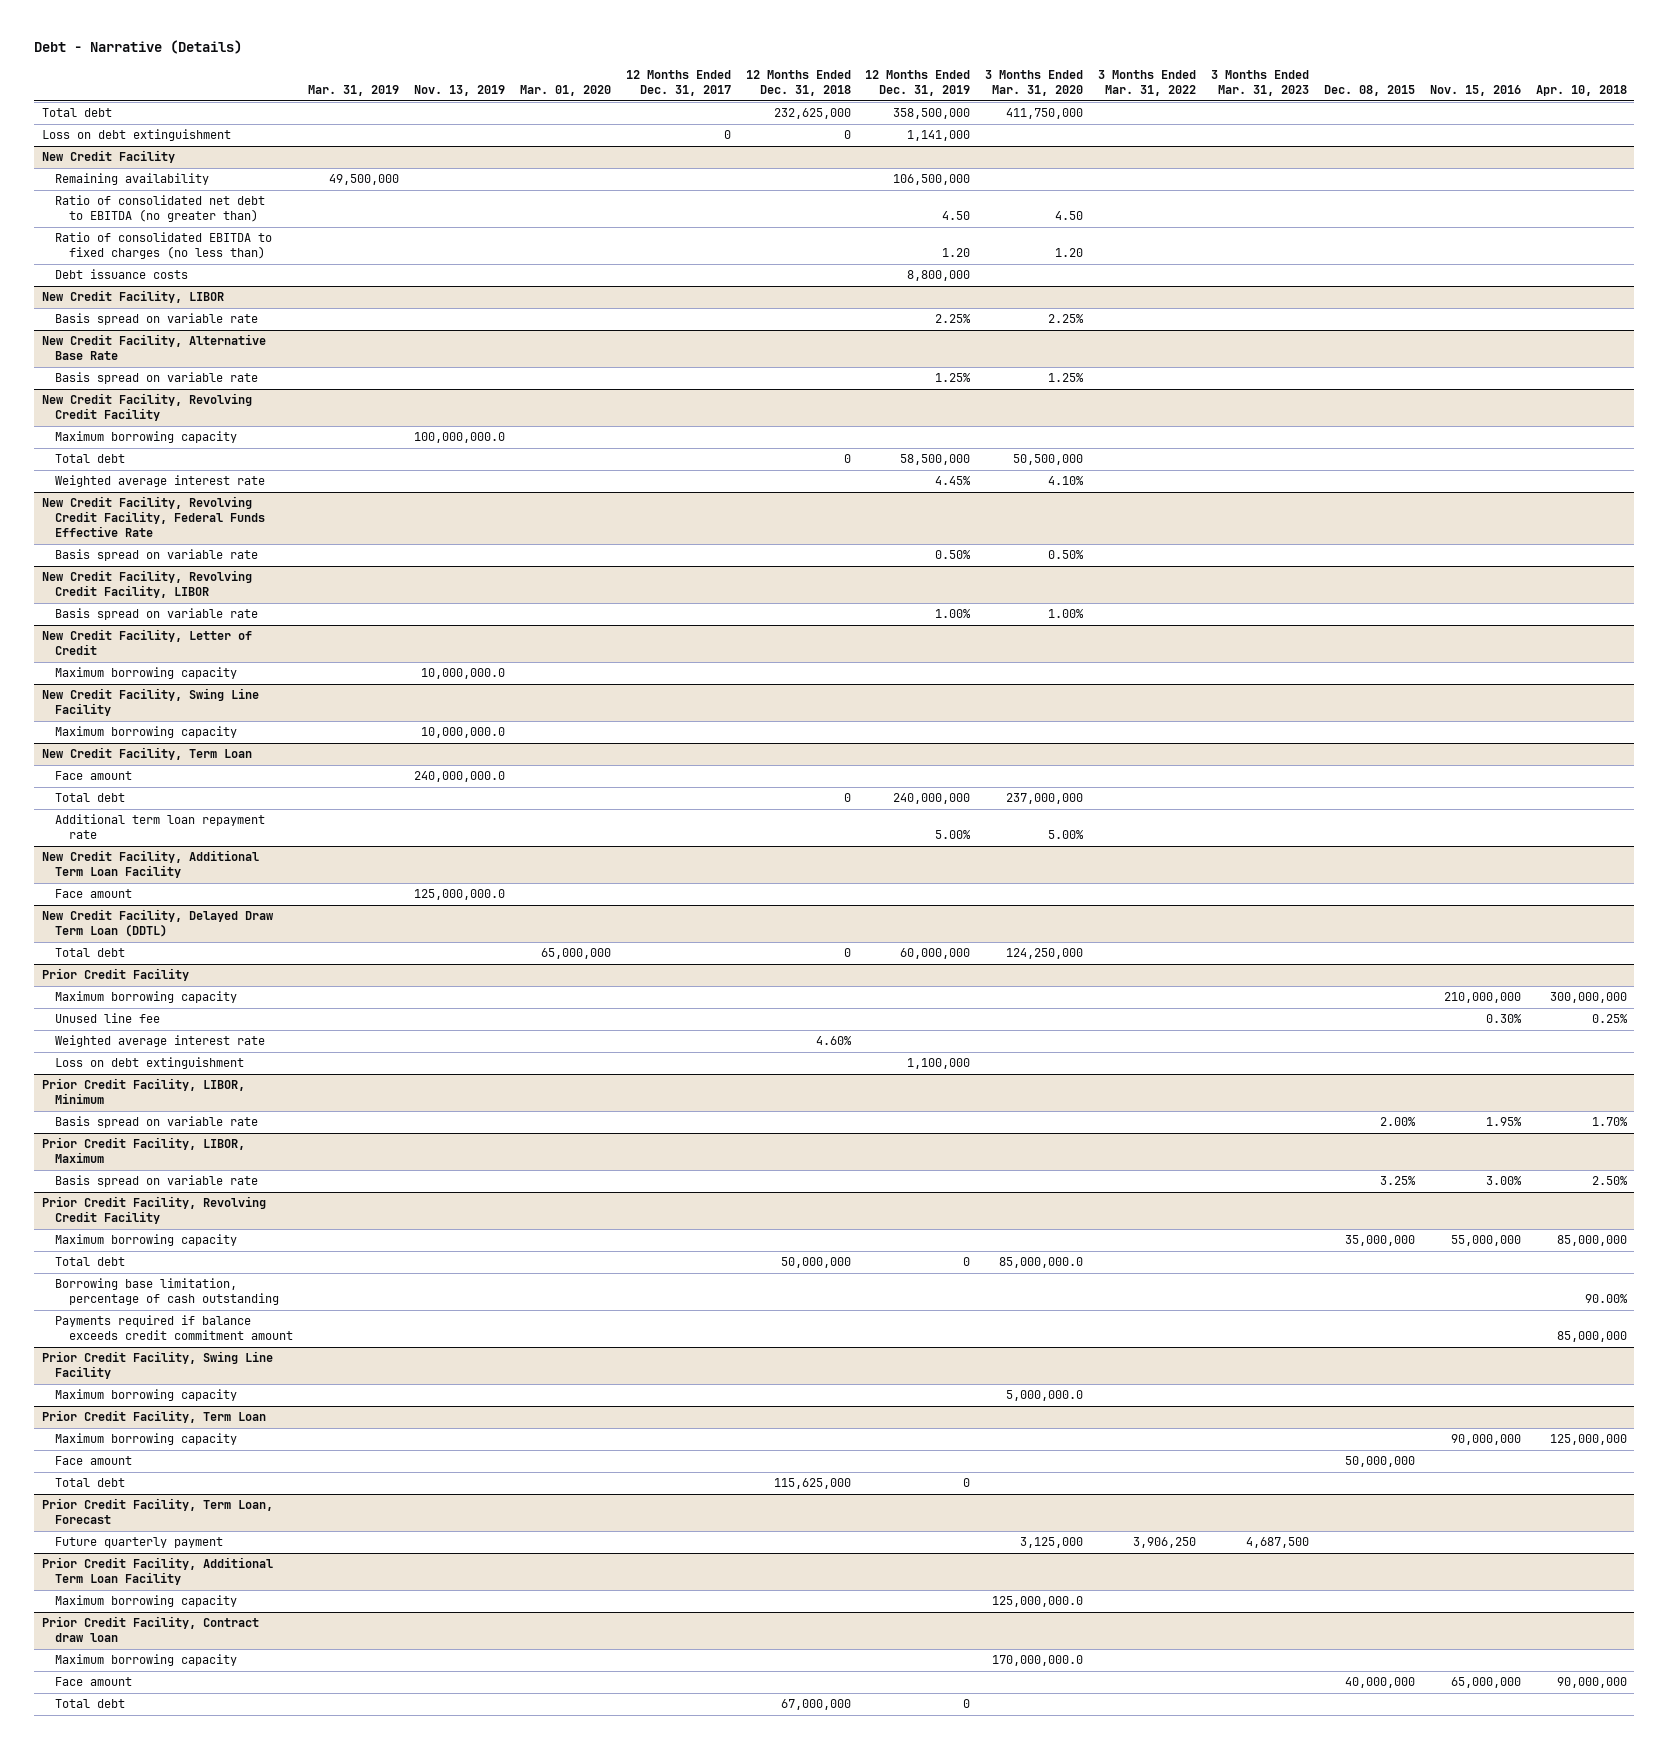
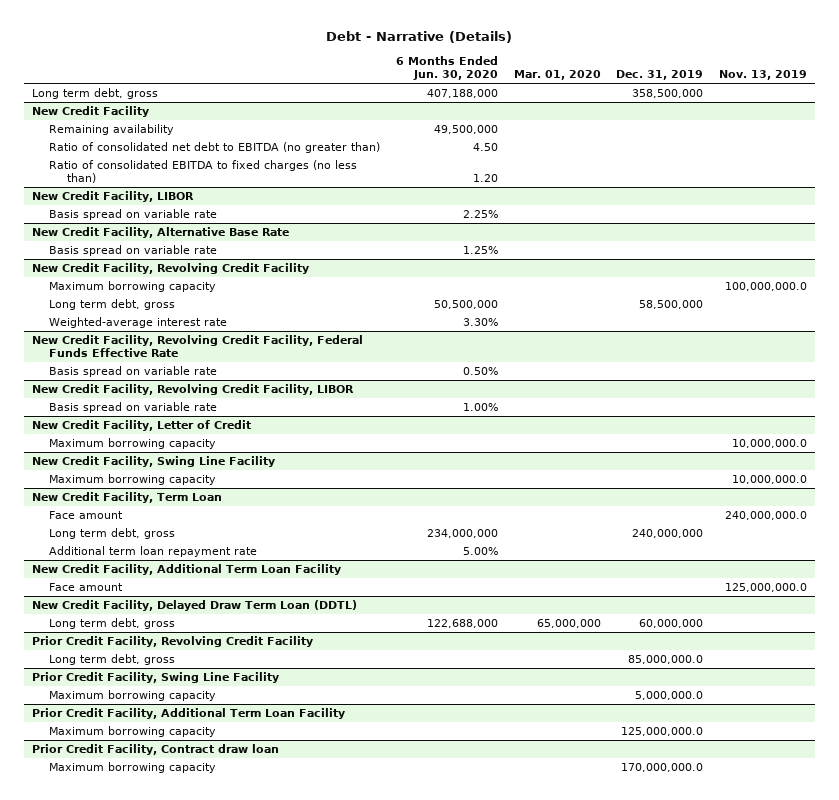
- | Mar. 31, 2019 | Nov. 13, 2019 | Mar. 01, 2020 | 12 Months Ended Dec. 31, 2017 | 12 Months Ended Dec. 31, 2018 | 12 Months Ended Dec. 31, 2019 | 3 Months Ended Mar. 31, 2020 | 3 Months Ended Mar. 31, 2022 | 3 Months Ended Mar. 31, 2023 | Dec. 08, 2015 | Nov. 15, 2016 | Apr. 10, 2018
+ | 6 Months Ended Jun. 30, 2020 | Mar. 01, 2020 | Dec. 31, 2019 | Nov. 13, 2019
- Total debt | | | | | 232,625,000 | 358,500,000 | 411,750,000 | | | | |
- Loss on debt extinguishment | | | | 0 | 0 | 1,141,000 | | | | | |
+ Long term debt, gross | 407,188,000 | | 358,500,000 |
@ New Credit Facility
- Debt issuance costs | | | | | | 8,800,000 | | | | | |
@ New Credit Facility, Revolving Credit Facility
- Total debt | | | | | 0 | 58,500,000 | 50,500,000 | | | | |
- Weighted average interest rate | | | | | | 4.45% | 4.10% | | | | |
+ Long term debt, gross | 50,500,000 | | 58,500,000 |
+ Weighted-average interest rate | 3.30% | | |
@ New Credit Facility, Term Loan
- Total debt | | | | | 0 | 240,000,000 | 237,000,000 | | | | |
+ Long term debt, gross | 234,000,000 | | 240,000,000 |
@ New Credit Facility, Delayed Draw Term Loan (DDTL)
- Total debt | | | 65,000,000 | | 0 | 60,000,000 | 124,250,000 | | | | |
- Prior Credit Facility
- Maximum borrowing capacity | | | | | | | | | | | 210,000,000 | 300,000,000
- Unused line fee | | | | | | | | | | | 0.30% | 0.25%
- Weighted average interest rate | | | | | 4.60% | | | | | | |
- Loss on debt extinguishment | | | | | | 1,100,000 | | | | | |
- Prior Credit Facility, LIBOR, Minimum
- Basis spread on variable rate | | | | | | | | | | 2.00% | 1.95% | 1.70%
- Prior Credit Facility, LIBOR, Maximum
- Basis spread on variable rate | | | | | | | | | | 3.25% | 3.00% | 2.50%
@ New Credit Facility, Delayed Draw Term Loan (DDTL)
+ Long term debt, gross | 122,688,000 | 65,000,000 | 60,000,000 |
@ Prior Credit Facility, Revolving Credit Facility
- Maximum borrowing capacity | | | | | | | | | | 35,000,000 | 55,000,000 | 85,000,000
- Total debt | | | | | 50,000,000 | 0 | 85,000,000.0 | | | | |
- Borrowing base limitation, percentage of cash outstanding | | | | | | | | | | | | 90.00%
- Payments required if balance exceeds credit commitment amount | | | | | | | | | | | | 85,000,000
+ Long term debt, gross | | | 85,000,000.0 |
- Prior Credit Facility, Term Loan
- Maximum borrowing capacity | | | | | | | | | | | 90,000,000 | 125,000,000
- Face amount | | | | | | | | | | 50,000,000 | |
- Total debt | | | | | 115,625,000 | 0 | | | | | |
- Prior Credit Facility, Term Loan, Forecast
- Future quarterly payment | | | | | | | 3,125,000 | 3,906,250 | 4,687,500 | | |
@ Prior Credit Facility, Contract draw loan
- Face amount | | | | | | | | | | 40,000,000 | 65,000,000 | 90,000,000
- Total debt | | | | | 67,000,000 | 0 | | | | | |

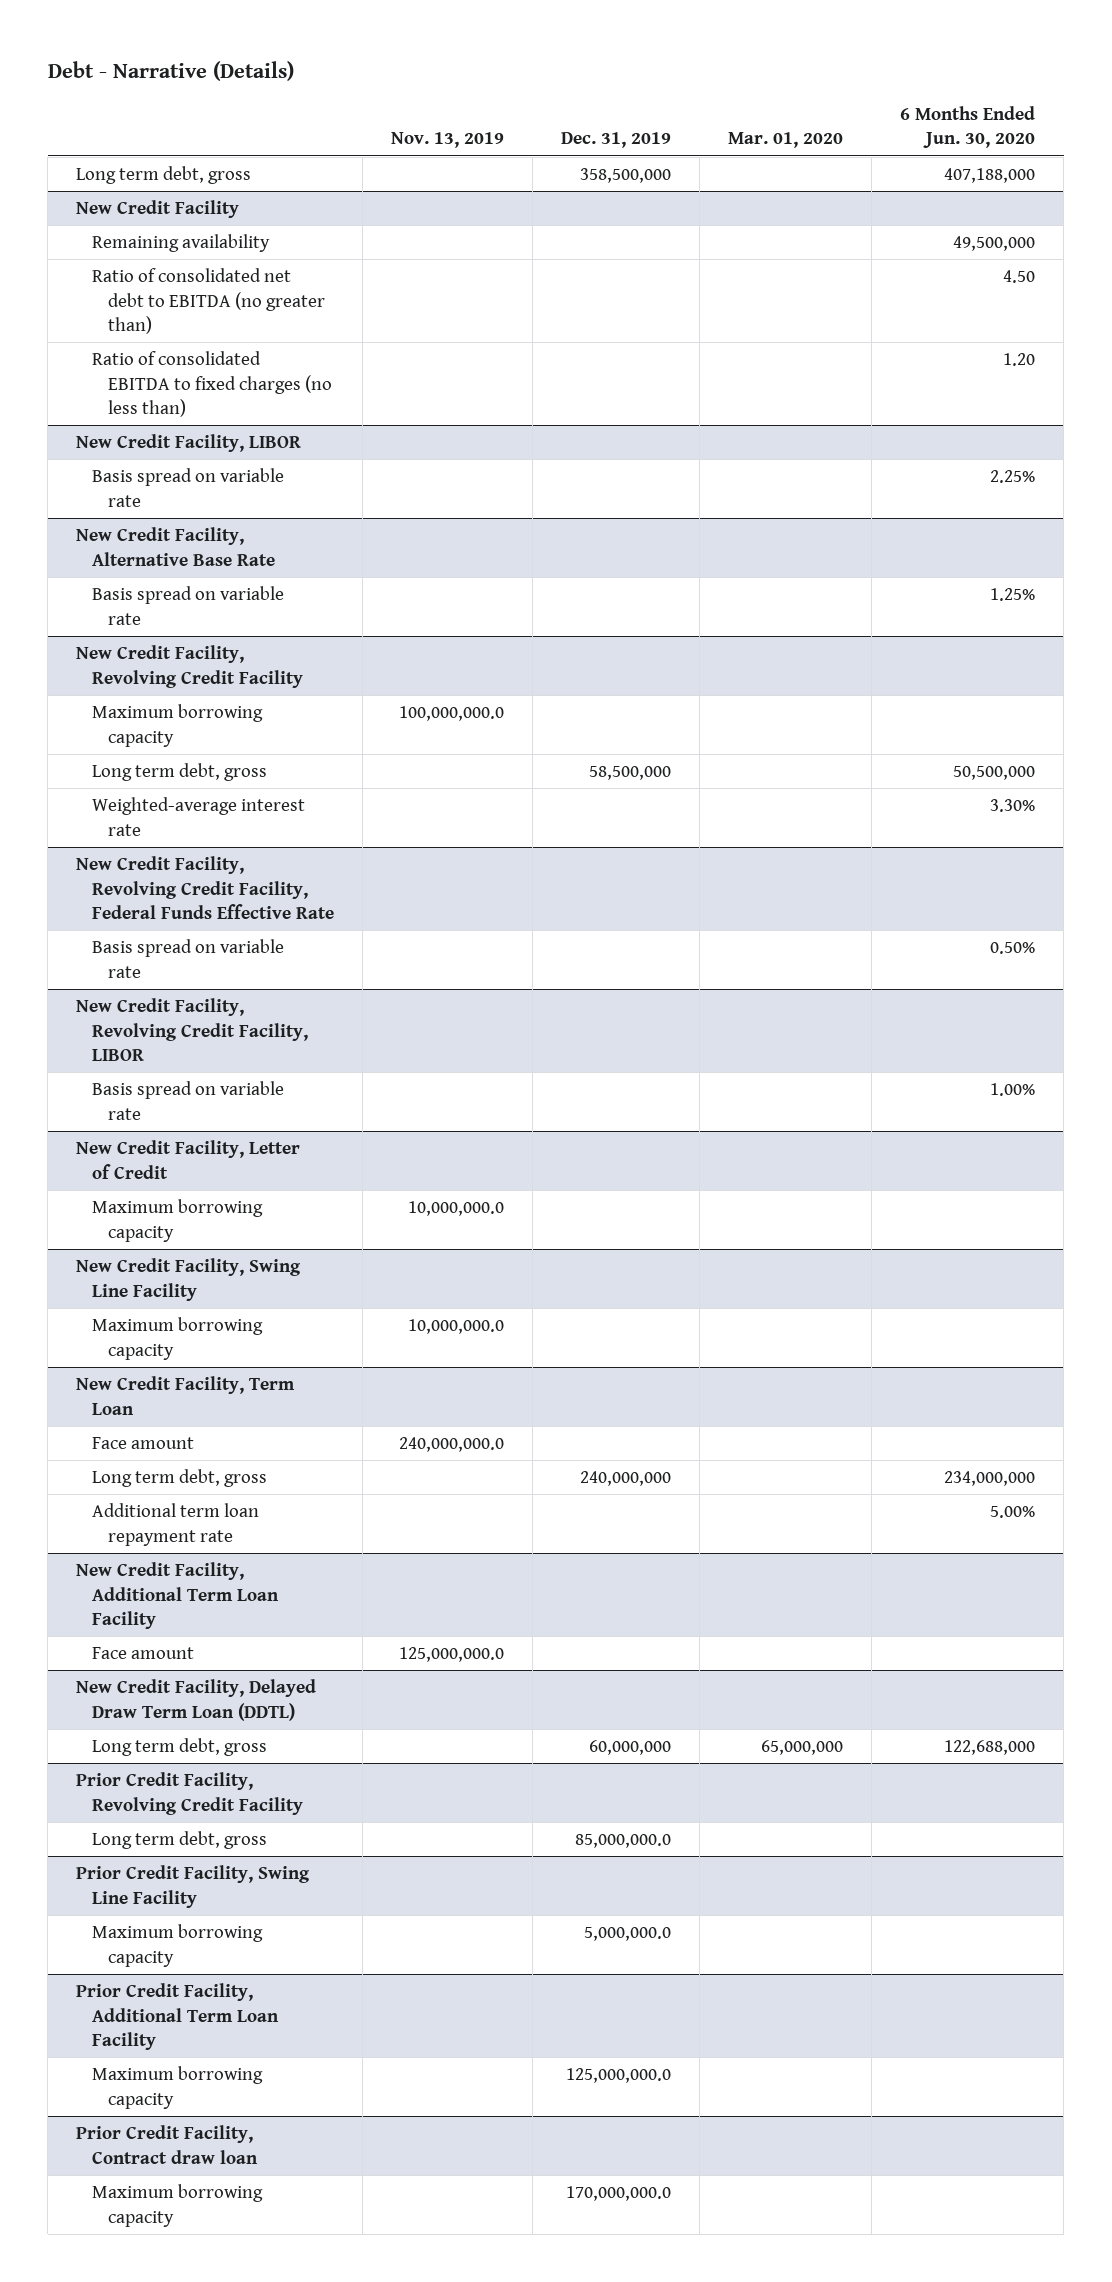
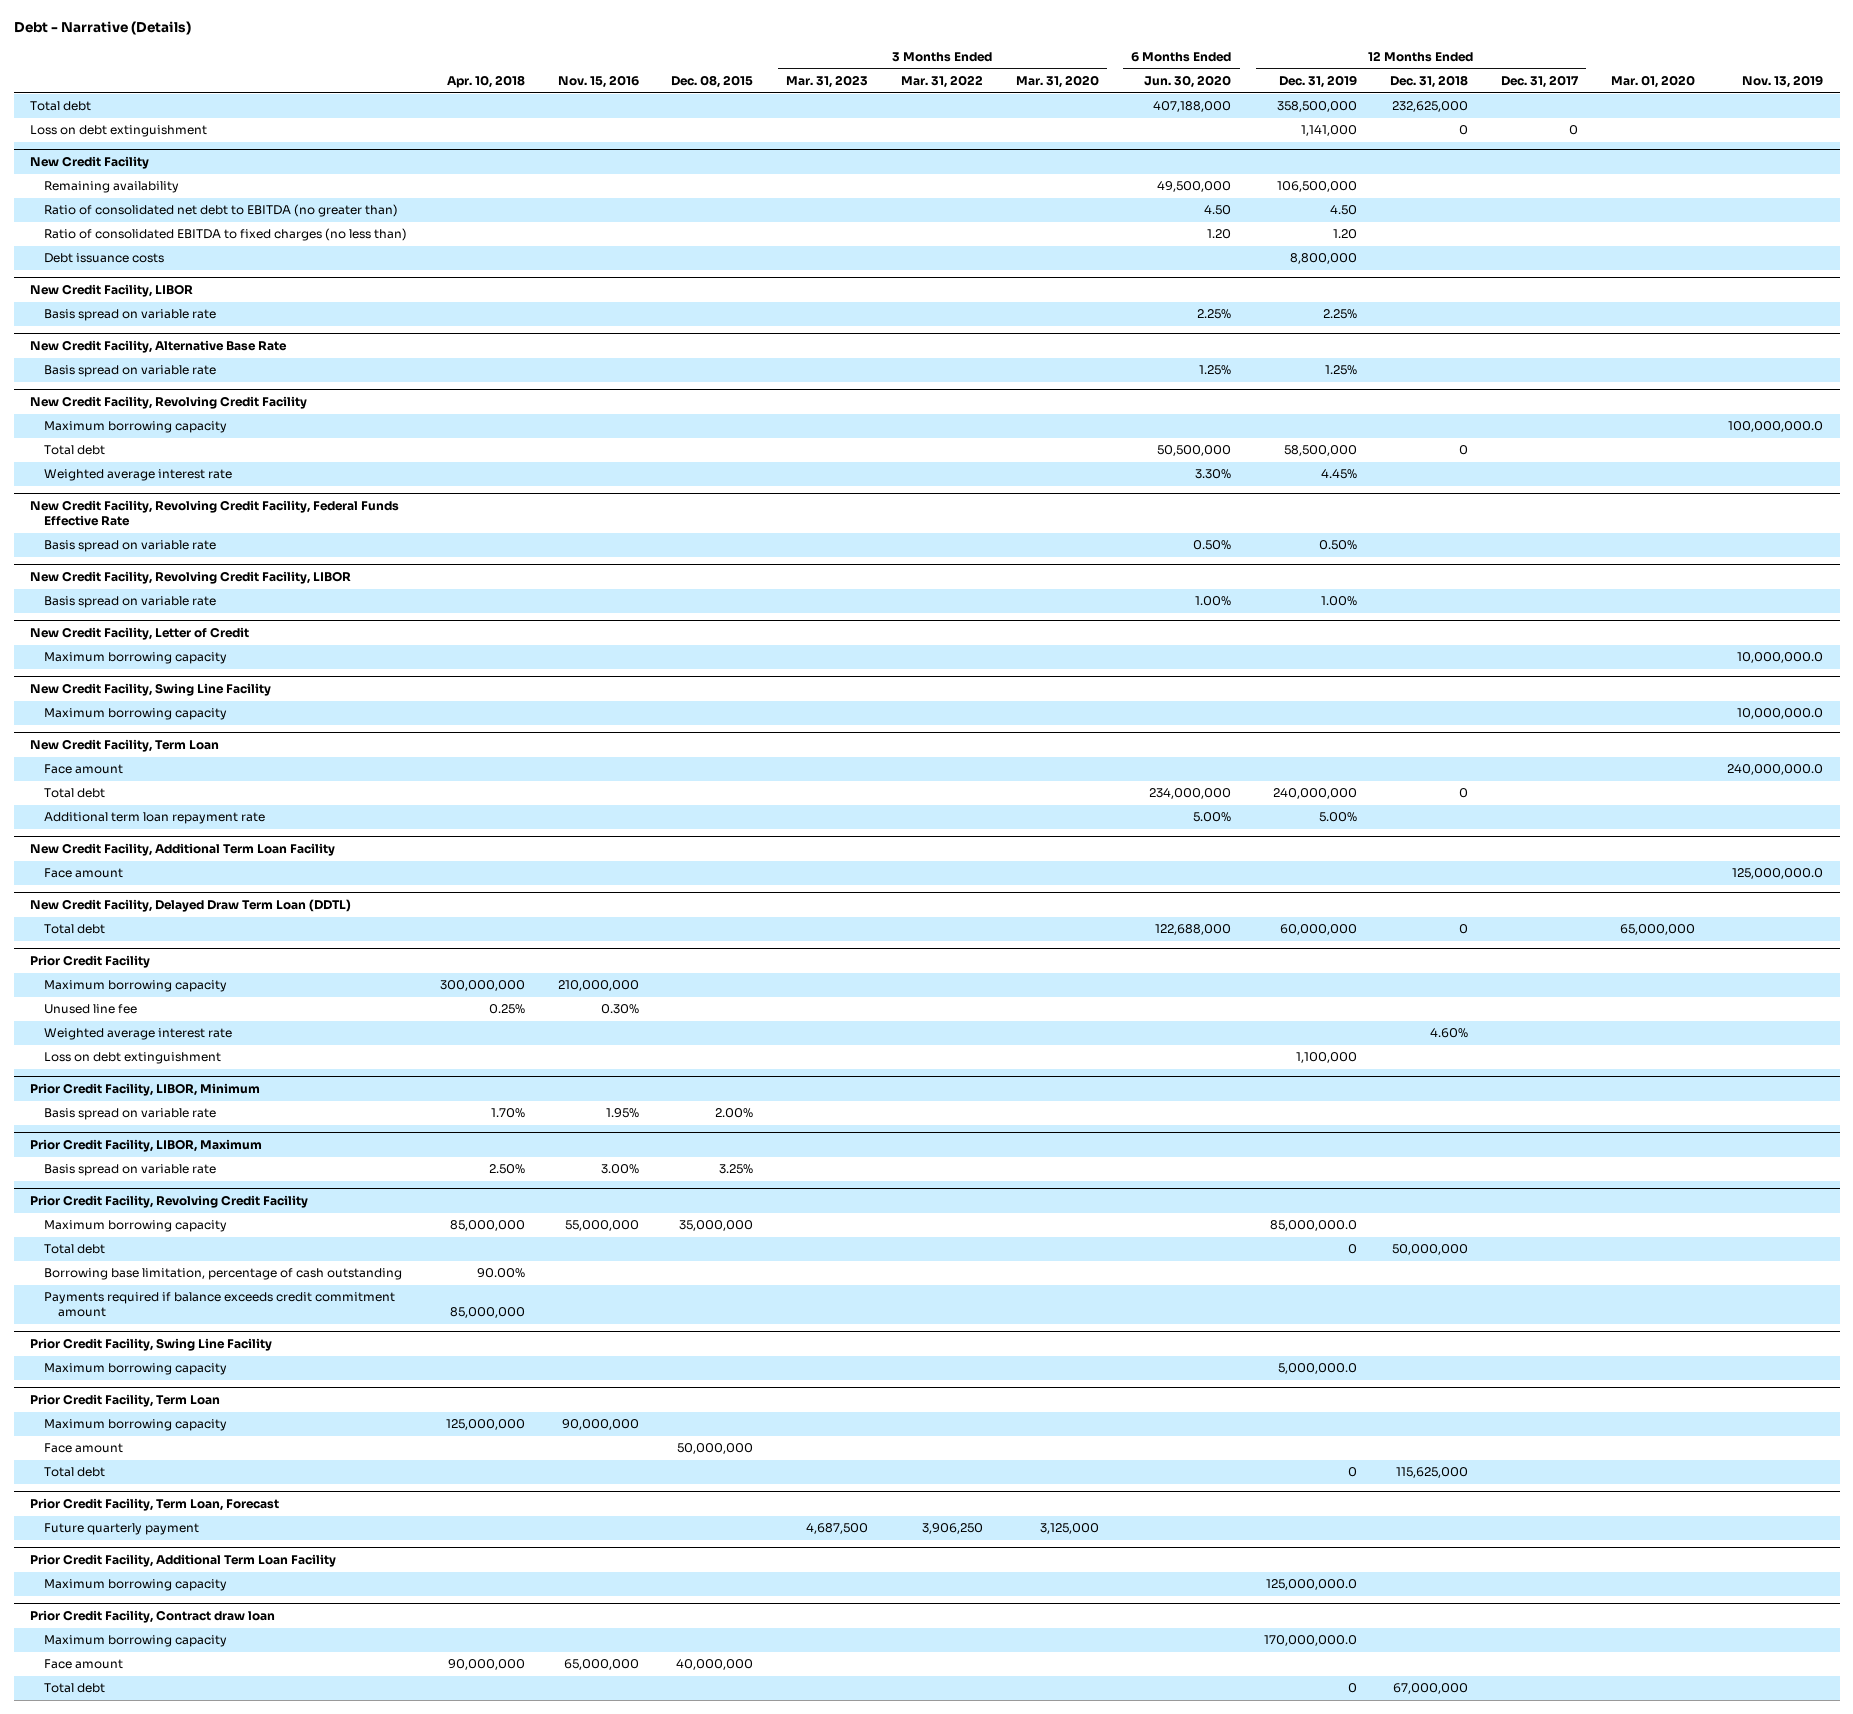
- | Nov. 13, 2019 | Dec. 31, 2019 | Mar. 01, 2020 | 6 Months Ended Jun. 30, 2020
+ | Apr. 10, 2018 | Nov. 15, 2016 | Dec. 08, 2015 | 3 Months Ended Mar. 31, 2023 | 3 Months Ended Mar. 31, 2022 | 3 Months Ended Mar. 31, 2020 | 6 Months Ended Jun. 30, 2020 | 12 Months Ended Dec. 31, 2019 | 12 Months Ended Dec. 31, 2018 | 12 Months Ended Dec. 31, 2017 | Mar. 01, 2020 | Nov. 13, 2019
- Long term debt, gross | | 358,500,000 | | 407,188,000
+ Total debt | | | | | | | 407,188,000 | 358,500,000 | 232,625,000 | | |
+ Loss on debt extinguishment | | | | | | | | 1,141,000 | 0 | 0 | |
@ New Credit Facility
+ Debt issuance costs | | | | | | | | 8,800,000 | | | |
@ New Credit Facility, Revolving Credit Facility
- Long term debt, gross | | 58,500,000 | | 50,500,000
- Weighted-average interest rate | | | | 3.30%
+ Total debt | | | | | | | 50,500,000 | 58,500,000 | 0 | | |
+ Weighted average interest rate | | | | | | | 3.30% | 4.45% | | | |
@ New Credit Facility, Term Loan
- Long term debt, gross | | 240,000,000 | | 234,000,000
+ Total debt | | | | | | | 234,000,000 | 240,000,000 | 0 | | |
@ New Credit Facility, Delayed Draw Term Loan (DDTL)
- Long term debt, gross | | 60,000,000 | 65,000,000 | 122,688,000
+ Total debt | | | | | | | 122,688,000 | 60,000,000 | 0 | | 65,000,000 |
+ Prior Credit Facility
+ Maximum borrowing capacity | 300,000,000 | 210,000,000 | | | | | | | | | |
+ Unused line fee | 0.25% | 0.30% | | | | | | | | | |
+ Weighted average interest rate | | | | | | | | | 4.60% | | |
+ Loss on debt extinguishment | | | | | | | | 1,100,000 | | | |
+ Prior Credit Facility, LIBOR, Minimum
+ Basis spread on variable rate | 1.70% | 1.95% | 2.00% | | | | | | | | |
+ Prior Credit Facility, LIBOR, Maximum
+ Basis spread on variable rate | 2.50% | 3.00% | 3.25% | | | | | | | | |
@ Prior Credit Facility, Revolving Credit Facility
- Long term debt, gross | | 85,000,000.0 | |
+ Maximum borrowing capacity | 85,000,000 | 55,000,000 | 35,000,000 | | | | | 85,000,000.0 | | | |
+ Total debt | | | | | | | | 0 | 50,000,000 | | |
+ Borrowing base limitation, percentage of cash outstanding | 90.00% | | | | | | | | | | |
+ Payments required if balance exceeds credit commitment amount | 85,000,000 | | | | | | | | | | |
+ Prior Credit Facility, Term Loan
+ Maximum borrowing capacity | 125,000,000 | 90,000,000 | | | | | | | | | |
+ Face amount | | | 50,000,000 | | | | | | | | |
+ Total debt | | | | | | | | 0 | 115,625,000 | | |
+ Prior Credit Facility, Term Loan, Forecast
+ Future quarterly payment | | | | 4,687,500 | 3,906,250 | 3,125,000 | | | | | |
@ Prior Credit Facility, Contract draw loan
+ Face amount | 90,000,000 | 65,000,000 | 40,000,000 | | | | | | | | |
+ Total debt | | | | | | | | 0 | 67,000,000 | | |

